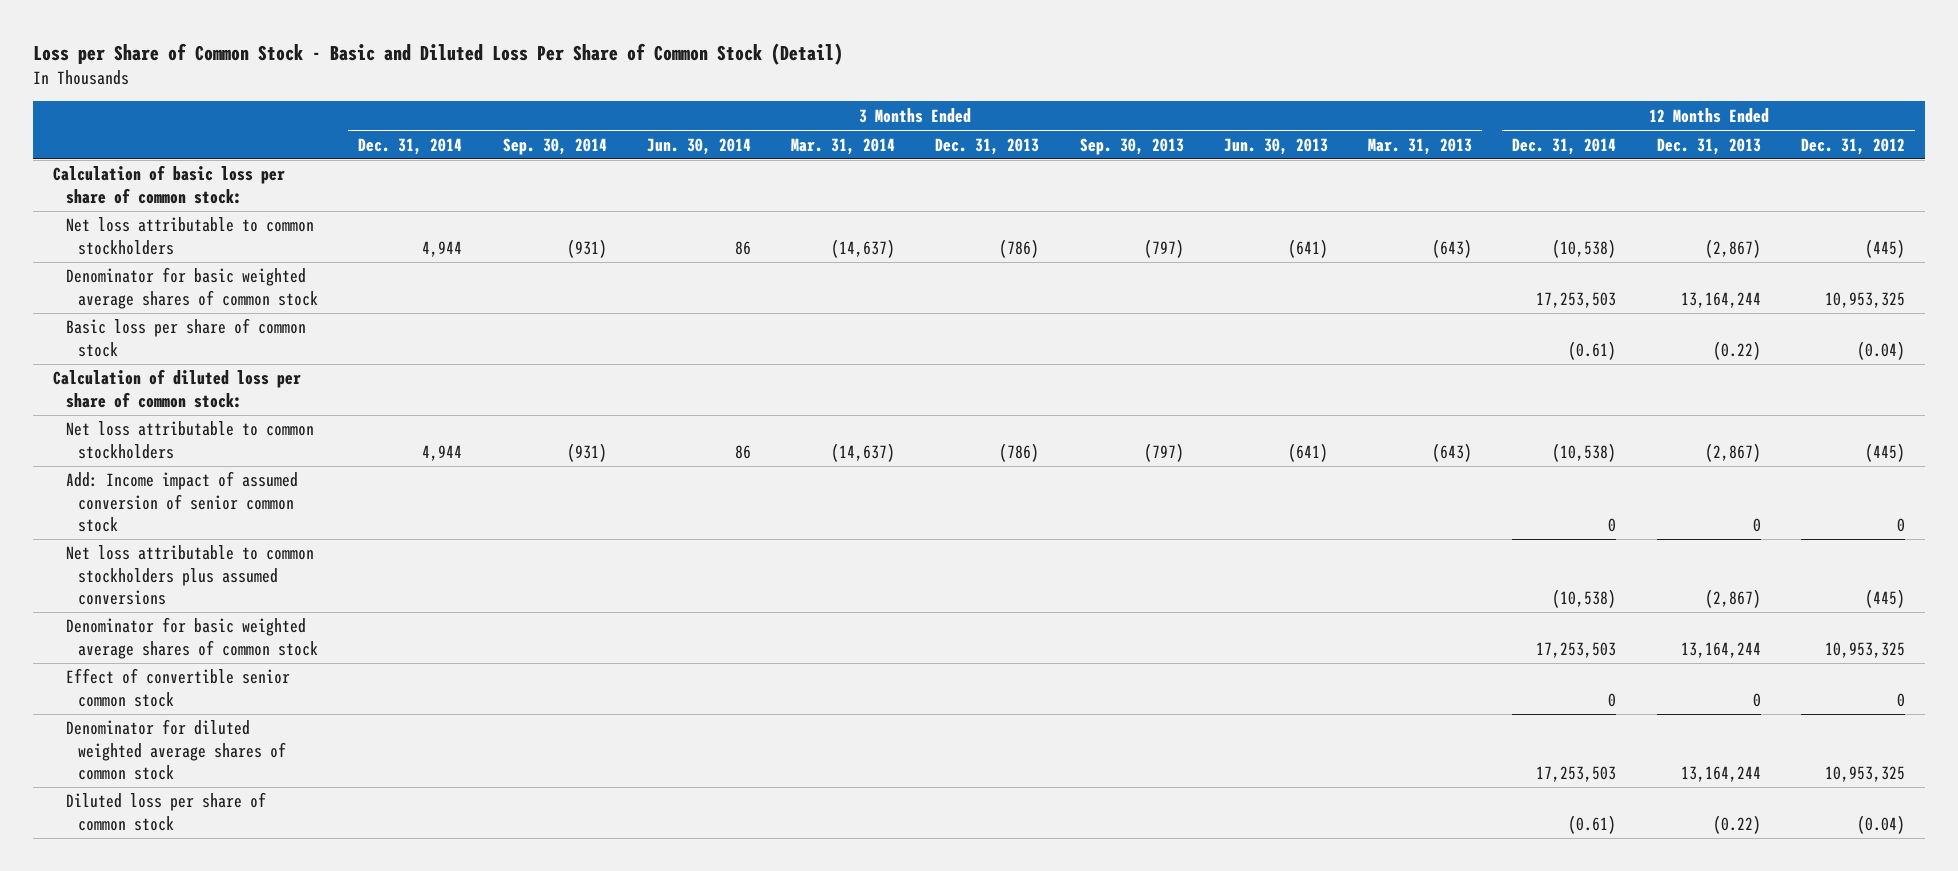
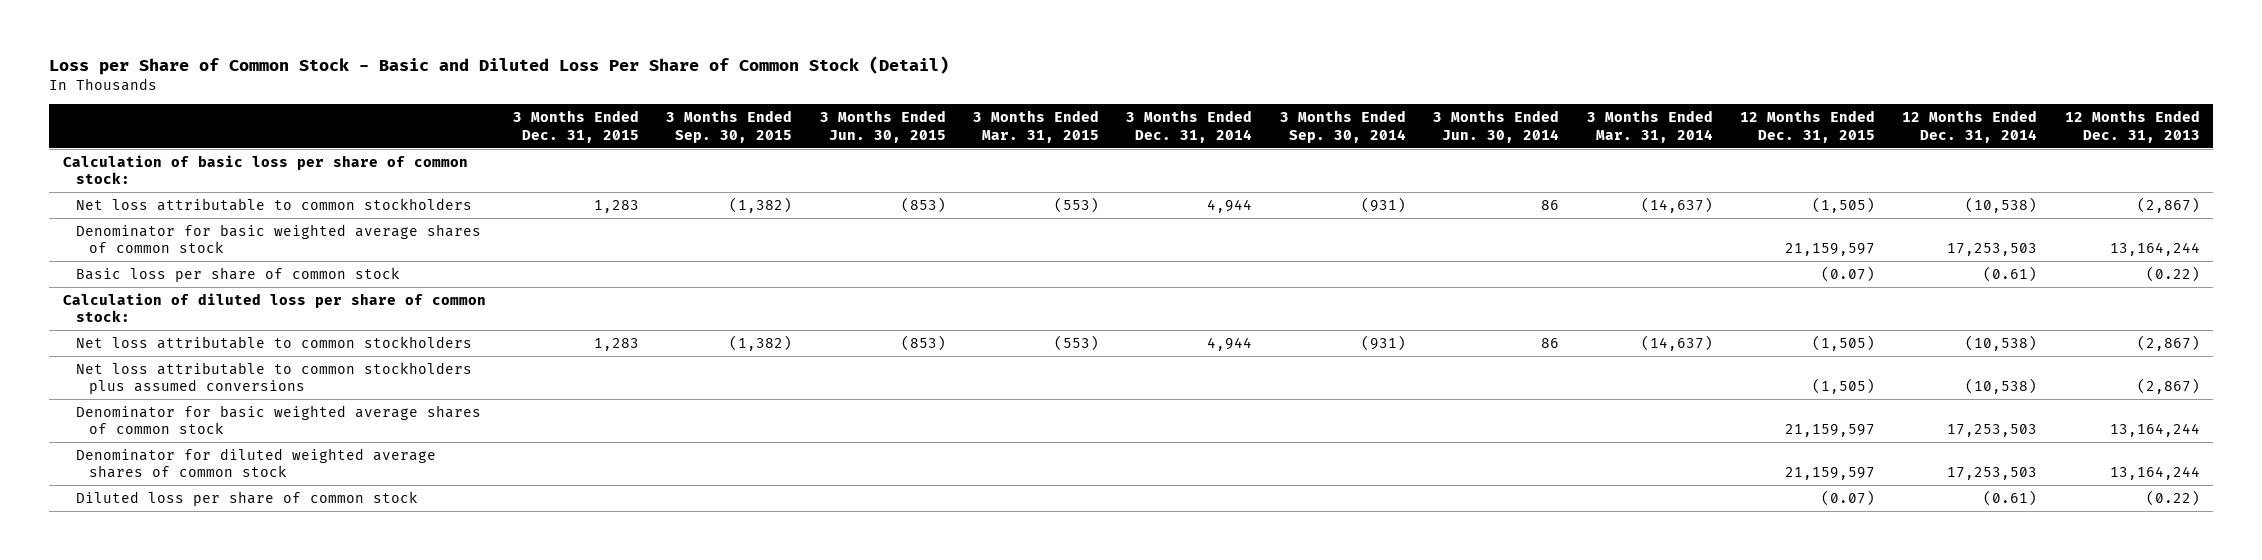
- | 3 Months Ended Dec. 31, 2014 | 3 Months Ended Sep. 30, 2014 | 3 Months Ended Jun. 30, 2014 | 3 Months Ended Mar. 31, 2014 | 3 Months Ended Dec. 31, 2013 | 3 Months Ended Sep. 30, 2013 | 3 Months Ended Jun. 30, 2013 | 3 Months Ended Mar. 31, 2013 | 12 Months Ended Dec. 31, 2014 | 12 Months Ended Dec. 31, 2013 | 12 Months Ended Dec. 31, 2012
+ | 3 Months Ended Dec. 31, 2015 | 3 Months Ended Sep. 30, 2015 | 3 Months Ended Jun. 30, 2015 | 3 Months Ended Mar. 31, 2015 | 3 Months Ended Dec. 31, 2014 | 3 Months Ended Sep. 30, 2014 | 3 Months Ended Jun. 30, 2014 | 3 Months Ended Mar. 31, 2014 | 12 Months Ended Dec. 31, 2015 | 12 Months Ended Dec. 31, 2014 | 12 Months Ended Dec. 31, 2013
- Add: Income impact of assumed conversion of senior common stock | | | | | | | | | 0 | 0 | 0
- Effect of convertible senior common stock | | | | | | | | | 0 | 0 | 0

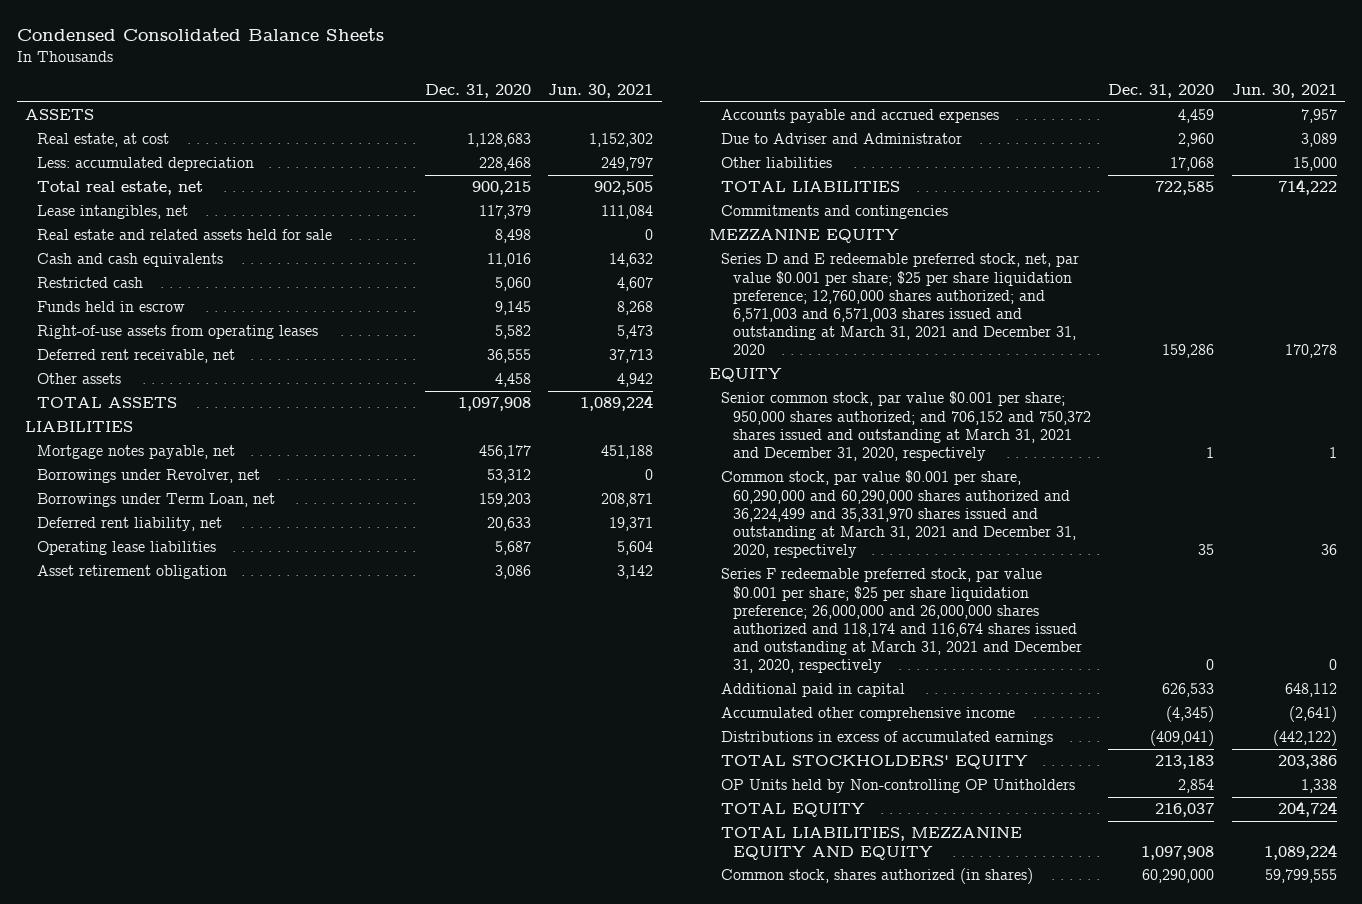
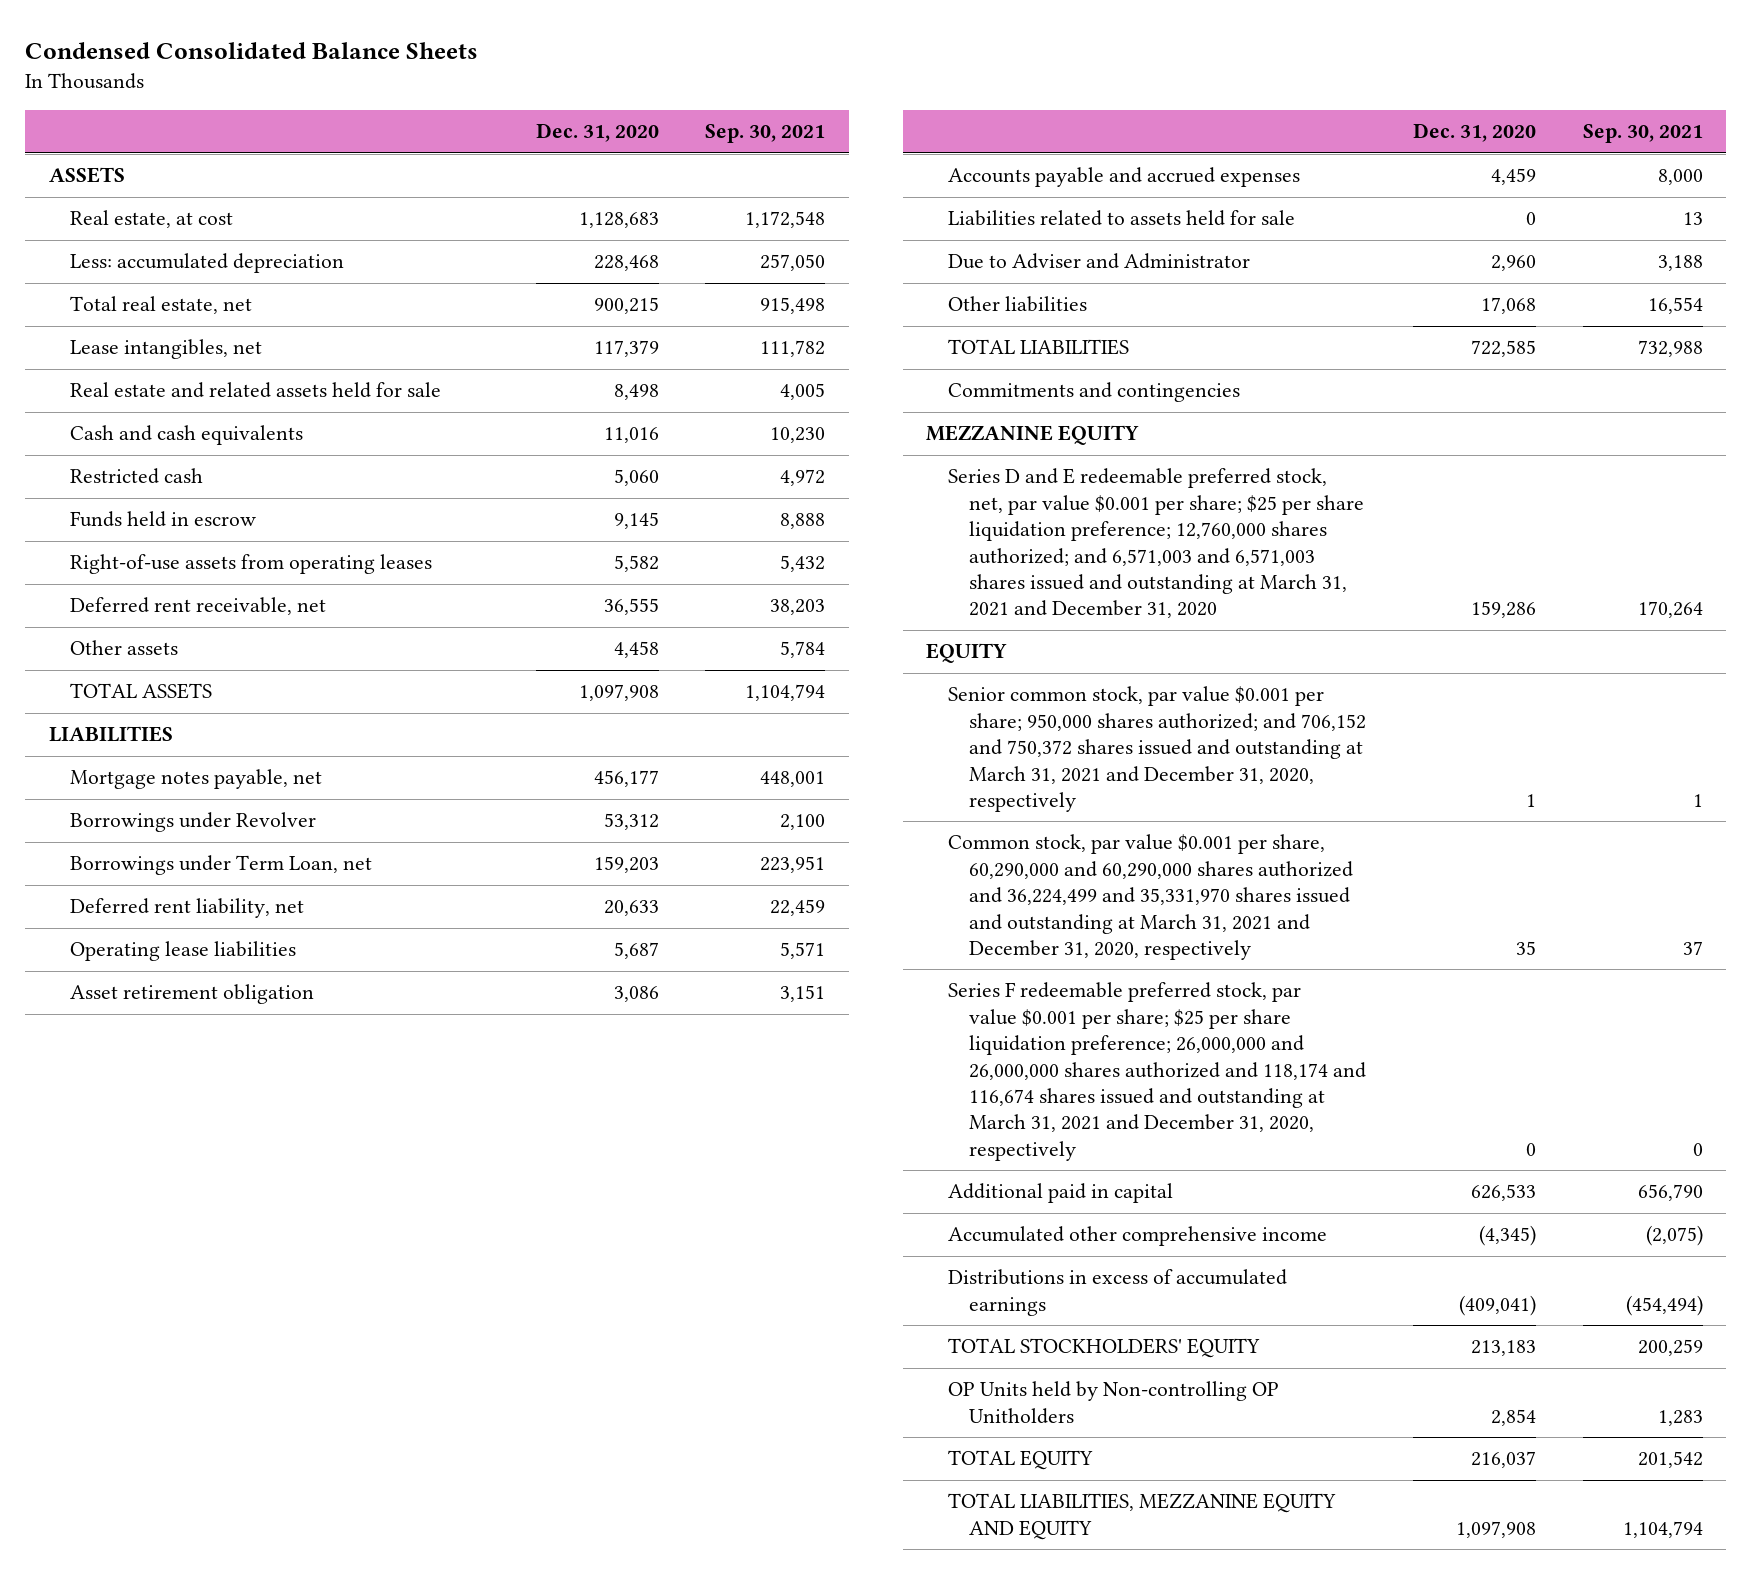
- | Dec. 31, 2020 | Jun. 30, 2021
+ | Dec. 31, 2020 | Sep. 30, 2021
- Borrowings under Revolver, net | 53,312 | 0
+ Borrowings under Revolver | 53,312 | 2,100
+ Liabilities related to assets held for sale | 0 | 13
- Common stock, shares authorized (in shares) | 60,290,000 | 59,799,555

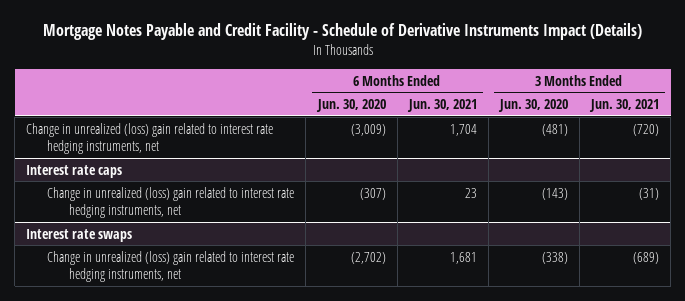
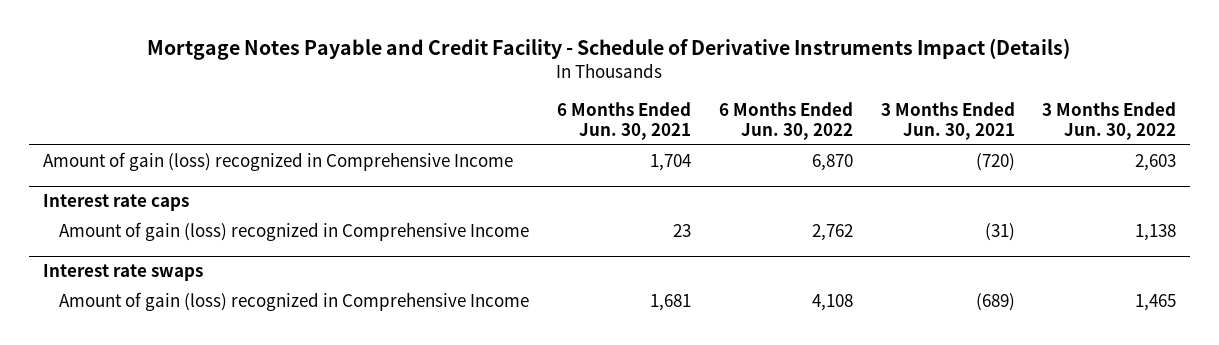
- | 6 Months Ended Jun. 30, 2020 | 6 Months Ended Jun. 30, 2021 | 3 Months Ended Jun. 30, 2020 | 3 Months Ended Jun. 30, 2021
+ | 6 Months Ended Jun. 30, 2021 | 6 Months Ended Jun. 30, 2022 | 3 Months Ended Jun. 30, 2021 | 3 Months Ended Jun. 30, 2022
- Change in unrealized (loss) gain related to interest rate hedging instruments, net | (3,009) | 1,704 | (481) | (720)
+ Amount of gain (loss) recognized in Comprehensive Income | 1,704 | 6,870 | (720) | 2,603
@ Interest rate caps
- Change in unrealized (loss) gain related to interest rate hedging instruments, net | (307) | 23 | (143) | (31)
+ Amount of gain (loss) recognized in Comprehensive Income | 23 | 2,762 | (31) | 1,138
@ Interest rate swaps
- Change in unrealized (loss) gain related to interest rate hedging instruments, net | (2,702) | 1,681 | (338) | (689)
+ Amount of gain (loss) recognized in Comprehensive Income | 1,681 | 4,108 | (689) | 1,465

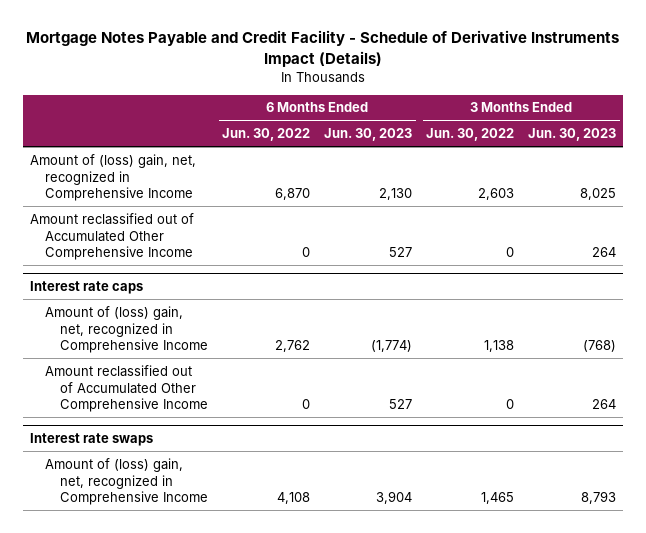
- | 6 Months Ended Jun. 30, 2021 | 6 Months Ended Jun. 30, 2022 | 3 Months Ended Jun. 30, 2021 | 3 Months Ended Jun. 30, 2022
+ | 6 Months Ended Jun. 30, 2022 | 6 Months Ended Jun. 30, 2023 | 3 Months Ended Jun. 30, 2022 | 3 Months Ended Jun. 30, 2023
- Amount of gain (loss) recognized in Comprehensive Income | 1,704 | 6,870 | (720) | 2,603
+ Amount of (loss) gain, net, recognized in Comprehensive Income | 6,870 | 2,130 | 2,603 | 8,025
+ Amount reclassified out of Accumulated Other Comprehensive Income | 0 | 527 | 0 | 264
@ Interest rate caps
- Amount of gain (loss) recognized in Comprehensive Income | 23 | 2,762 | (31) | 1,138
+ Amount of (loss) gain, net, recognized in Comprehensive Income | 2,762 | (1,774) | 1,138 | (768)
+ Amount reclassified out of Accumulated Other Comprehensive Income | 0 | 527 | 0 | 264
@ Interest rate swaps
- Amount of gain (loss) recognized in Comprehensive Income | 1,681 | 4,108 | (689) | 1,465
+ Amount of (loss) gain, net, recognized in Comprehensive Income | 4,108 | 3,904 | 1,465 | 8,793

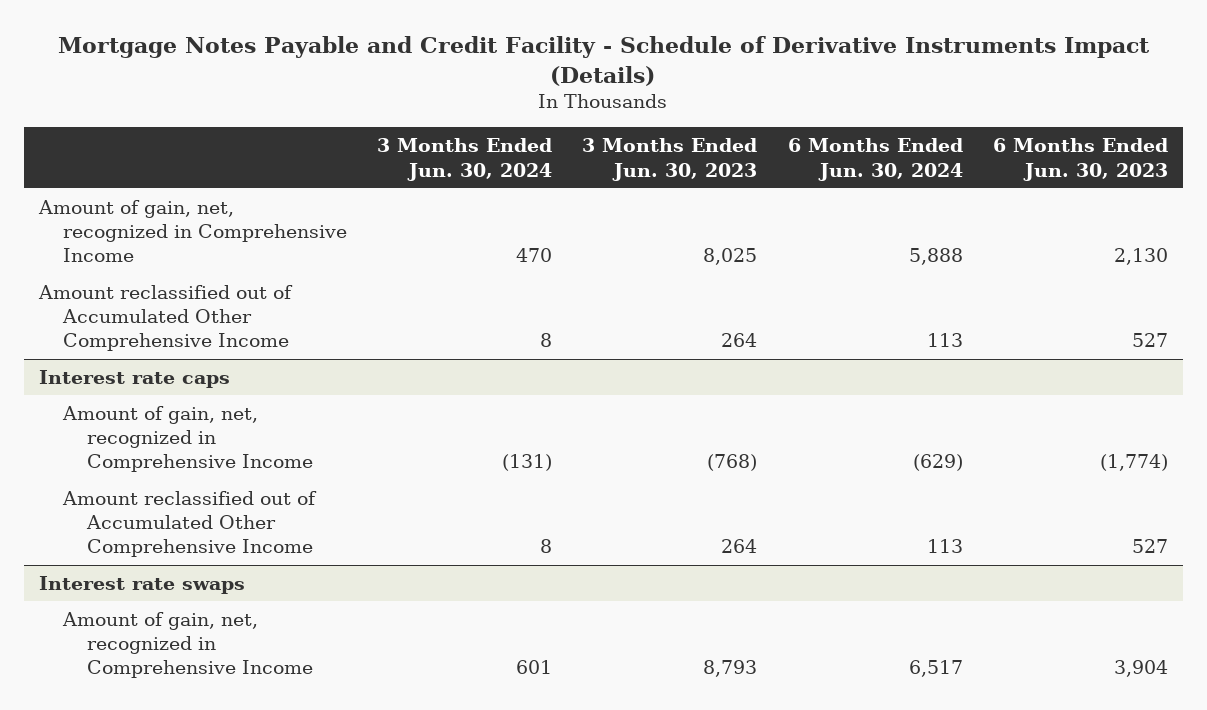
- | 6 Months Ended Jun. 30, 2022 | 6 Months Ended Jun. 30, 2023 | 3 Months Ended Jun. 30, 2022 | 3 Months Ended Jun. 30, 2023
+ | 3 Months Ended Jun. 30, 2024 | 3 Months Ended Jun. 30, 2023 | 6 Months Ended Jun. 30, 2024 | 6 Months Ended Jun. 30, 2023
- Amount of (loss) gain, net, recognized in Comprehensive Income | 6,870 | 2,130 | 2,603 | 8,025
+ Amount of gain, net, recognized in Comprehensive Income | 470 | 8,025 | 5,888 | 2,130
@ Interest rate caps
- Amount of (loss) gain, net, recognized in Comprehensive Income | 2,762 | (1,774) | 1,138 | (768)
+ Amount of gain, net, recognized in Comprehensive Income | (131) | (768) | (629) | (1,774)
@ Interest rate swaps
- Amount of (loss) gain, net, recognized in Comprehensive Income | 4,108 | 3,904 | 1,465 | 8,793
+ Amount of gain, net, recognized in Comprehensive Income | 601 | 8,793 | 6,517 | 3,904

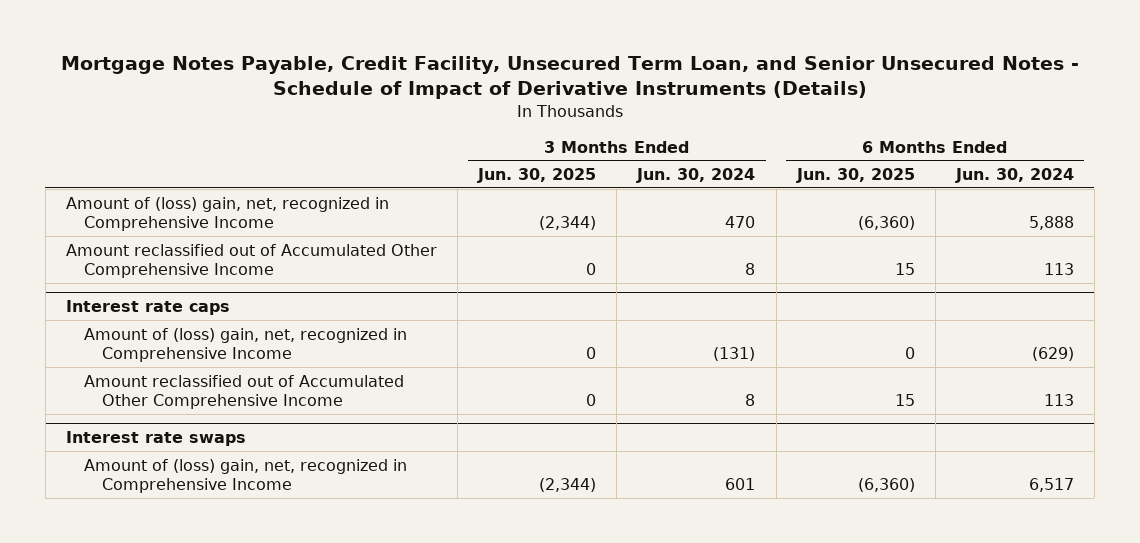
- Mortgage Notes Payable and Credit Facility - Schedule of Derivative Instruments Impact (Details)
+ Mortgage Notes Payable, Credit Facility, Unsecured Term Loan, and Senior Unsecured Notes - Schedule of Impact of Derivative Instruments (Details)
- | 3 Months Ended Jun. 30, 2024 | 3 Months Ended Jun. 30, 2023 | 6 Months Ended Jun. 30, 2024 | 6 Months Ended Jun. 30, 2023
+ | 3 Months Ended Jun. 30, 2025 | 3 Months Ended Jun. 30, 2024 | 6 Months Ended Jun. 30, 2025 | 6 Months Ended Jun. 30, 2024
- Amount of gain, net, recognized in Comprehensive Income | 470 | 8,025 | 5,888 | 2,130
+ Amount of (loss) gain, net, recognized in Comprehensive Income | (2,344) | 470 | (6,360) | 5,888
@ Interest rate caps
- Amount of gain, net, recognized in Comprehensive Income | (131) | (768) | (629) | (1,774)
+ Amount of (loss) gain, net, recognized in Comprehensive Income | 0 | (131) | 0 | (629)
@ Interest rate swaps
- Amount of gain, net, recognized in Comprehensive Income | 601 | 8,793 | 6,517 | 3,904
+ Amount of (loss) gain, net, recognized in Comprehensive Income | (2,344) | 601 | (6,360) | 6,517

